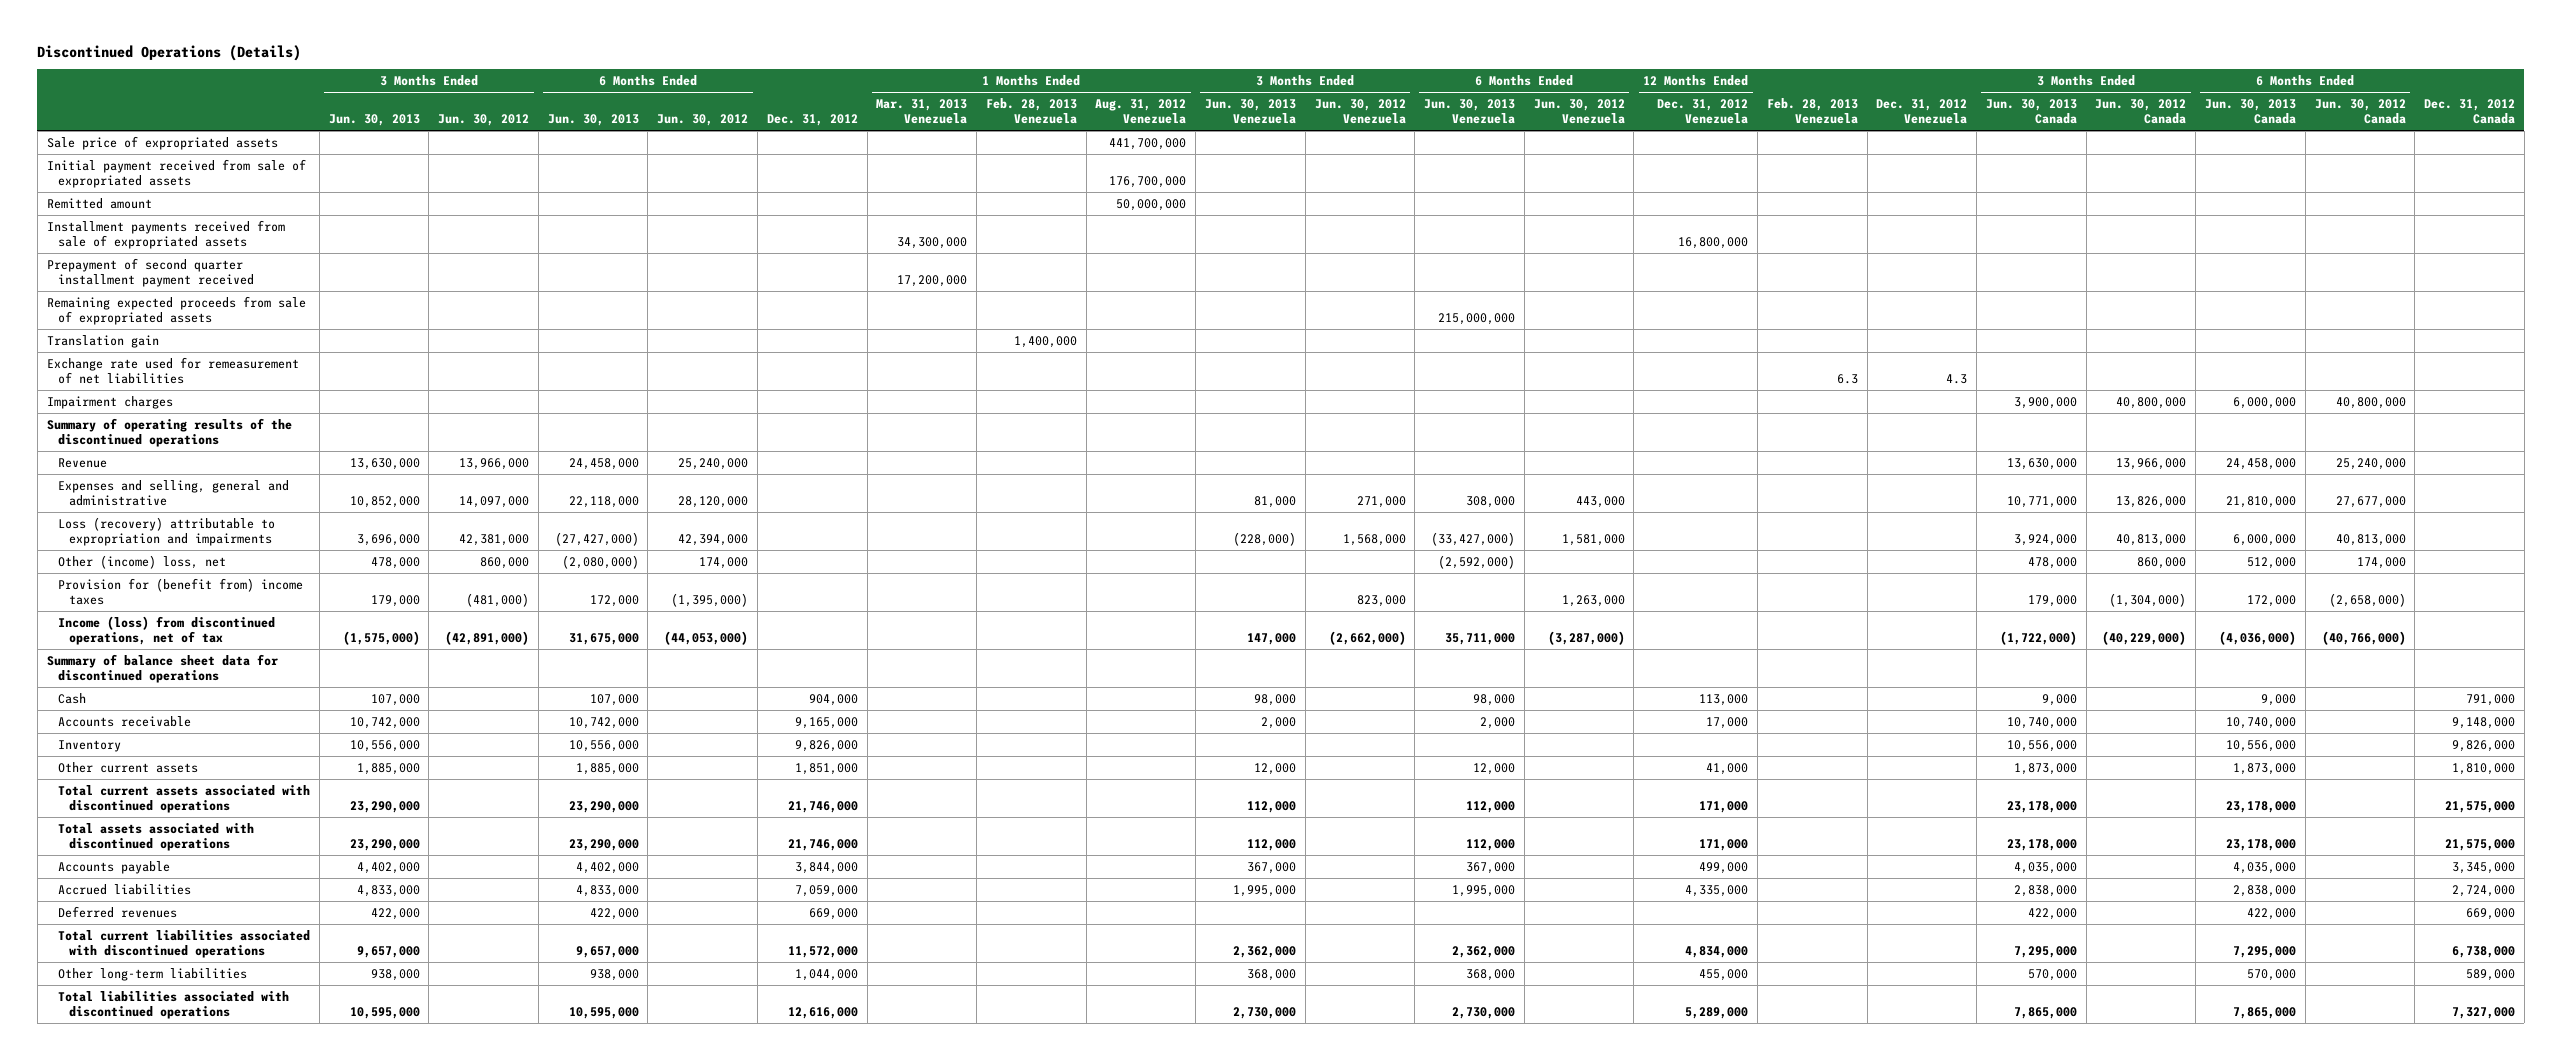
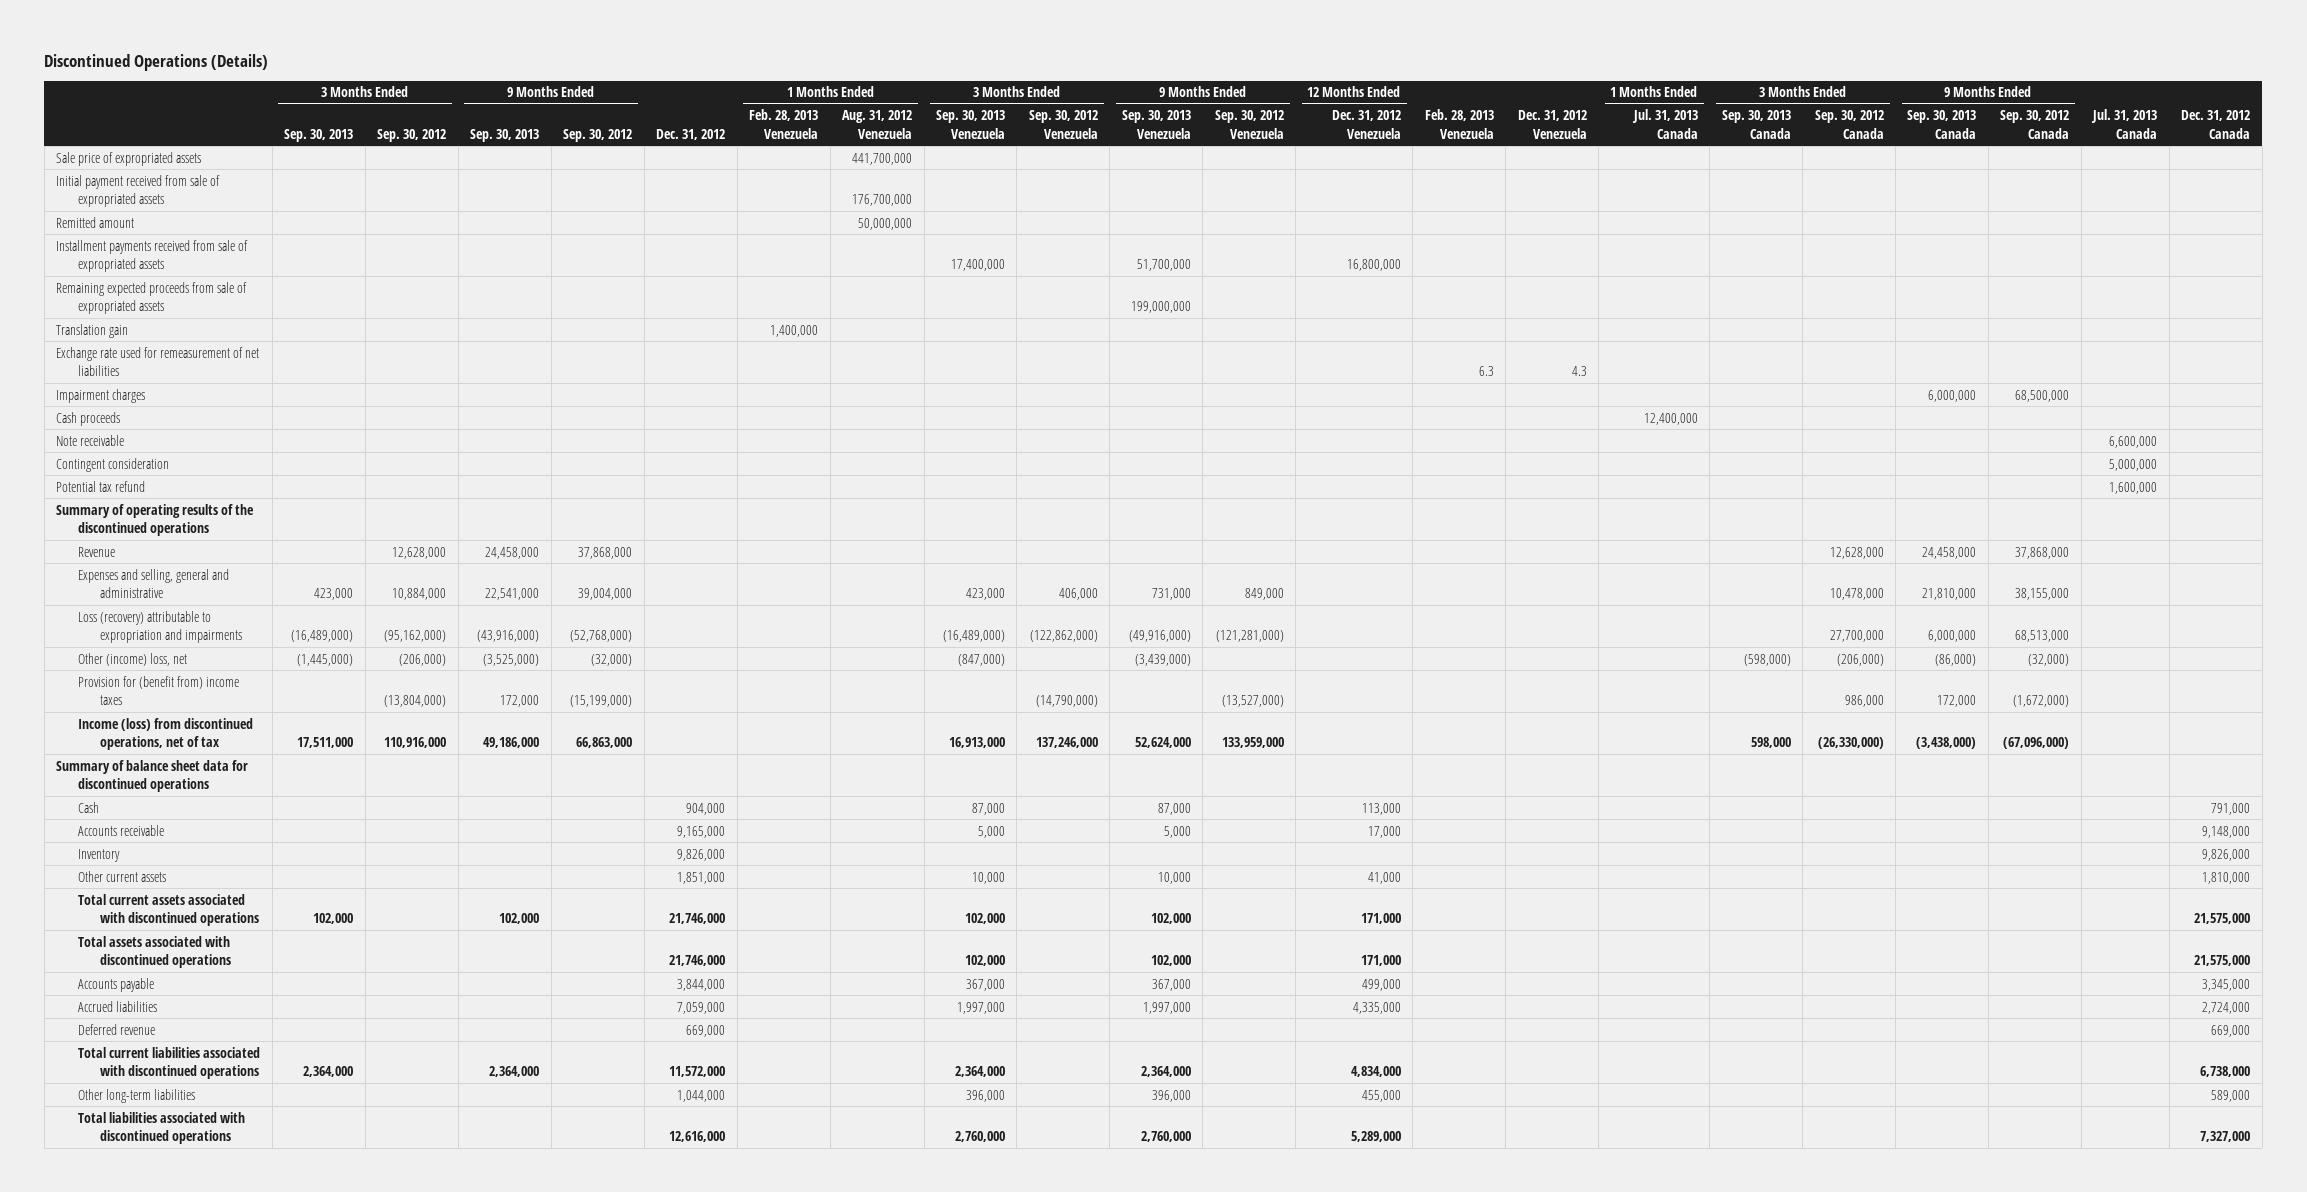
- | 3 Months Ended Jun. 30, 2013 | 3 Months Ended Jun. 30, 2012 | 6 Months Ended Jun. 30, 2013 | 6 Months Ended Jun. 30, 2012 | Dec. 31, 2012 | 1 Months Ended Mar. 31, 2013 Venezuela | 1 Months Ended Feb. 28, 2013 Venezuela | 1 Months Ended Aug. 31, 2012 Venezuela | 3 Months Ended Jun. 30, 2013 Venezuela | 3 Months Ended Jun. 30, 2012 Venezuela | 6 Months Ended Jun. 30, 2013 Venezuela | 6 Months Ended Jun. 30, 2012 Venezuela | 12 Months Ended Dec. 31, 2012 Venezuela | Feb. 28, 2013 Venezuela | Dec. 31, 2012 Venezuela | 3 Months Ended Jun. 30, 2013 Canada | 3 Months Ended Jun. 30, 2012 Canada | 6 Months Ended Jun. 30, 2013 Canada | 6 Months Ended Jun. 30, 2012 Canada | Dec. 31, 2012 Canada
+ | 3 Months Ended Sep. 30, 2013 | 3 Months Ended Sep. 30, 2012 | 9 Months Ended Sep. 30, 2013 | 9 Months Ended Sep. 30, 2012 | Dec. 31, 2012 | 1 Months Ended Feb. 28, 2013 Venezuela | 1 Months Ended Aug. 31, 2012 Venezuela | 3 Months Ended Sep. 30, 2013 Venezuela | 3 Months Ended Sep. 30, 2012 Venezuela | 9 Months Ended Sep. 30, 2013 Venezuela | 9 Months Ended Sep. 30, 2012 Venezuela | 12 Months Ended Dec. 31, 2012 Venezuela | Feb. 28, 2013 Venezuela | Dec. 31, 2012 Venezuela | 1 Months Ended Jul. 31, 2013 Canada | 3 Months Ended Sep. 30, 2013 Canada | 3 Months Ended Sep. 30, 2012 Canada | 9 Months Ended Sep. 30, 2013 Canada | 9 Months Ended Sep. 30, 2012 Canada | Jul. 31, 2013 Canada | Dec. 31, 2012 Canada
- Prepayment of second quarter installment payment received | | | | | | 17,200,000 | | | | | | | | | | | | | |
+ Cash proceeds | | | | | | | | | | | | | | | 12,400,000 | | | | | |
+ Note receivable | | | | | | | | | | | | | | | | | | | | 6,600,000 |
+ Contingent consideration | | | | | | | | | | | | | | | | | | | | 5,000,000 |
+ Potential tax refund | | | | | | | | | | | | | | | | | | | | 1,600,000 |
- Deferred revenues | 422,000 | | 422,000 | | 669,000 | | | | | | | | | | | 422,000 | | 422,000 | | 669,000
+ Deferred revenue | | | | | 669,000 | | | | | | | | | | | | | | | | 669,000

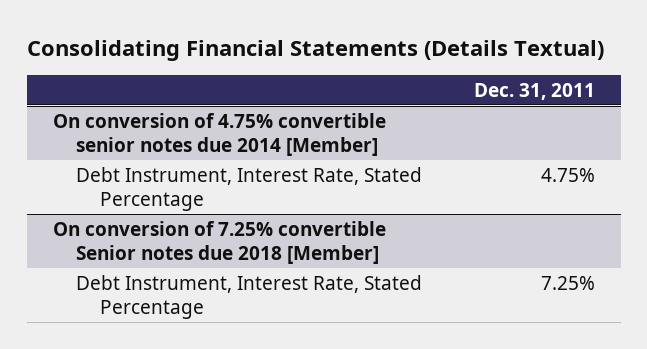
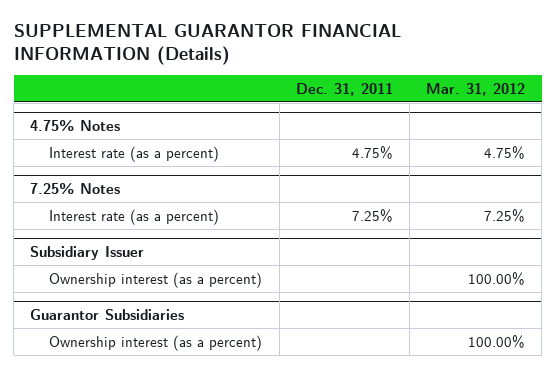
- Consolidating Financial Statements (Details Textual)
+ SUPPLEMENTAL GUARANTOR FINANCIAL INFORMATION (Details)
- | Dec. 31, 2011
+ | Dec. 31, 2011 | Mar. 31, 2012
- On conversion of 4.75% convertible senior notes due 2014 [Member]
- Debt Instrument, Interest Rate, Stated Percentage | 4.75%
- On conversion of 7.25% convertible Senior notes due 2018 [Member]
- Debt Instrument, Interest Rate, Stated Percentage | 7.25%
+ 4.75% Notes
+ Interest rate (as a percent) | 4.75% | 4.75%
+ 7.25% Notes
+ Interest rate (as a percent) | 7.25% | 7.25%
+ Subsidiary Issuer
+ Ownership interest (as a percent) | | 100.00%
+ Guarantor Subsidiaries
+ Ownership interest (as a percent) | | 100.00%

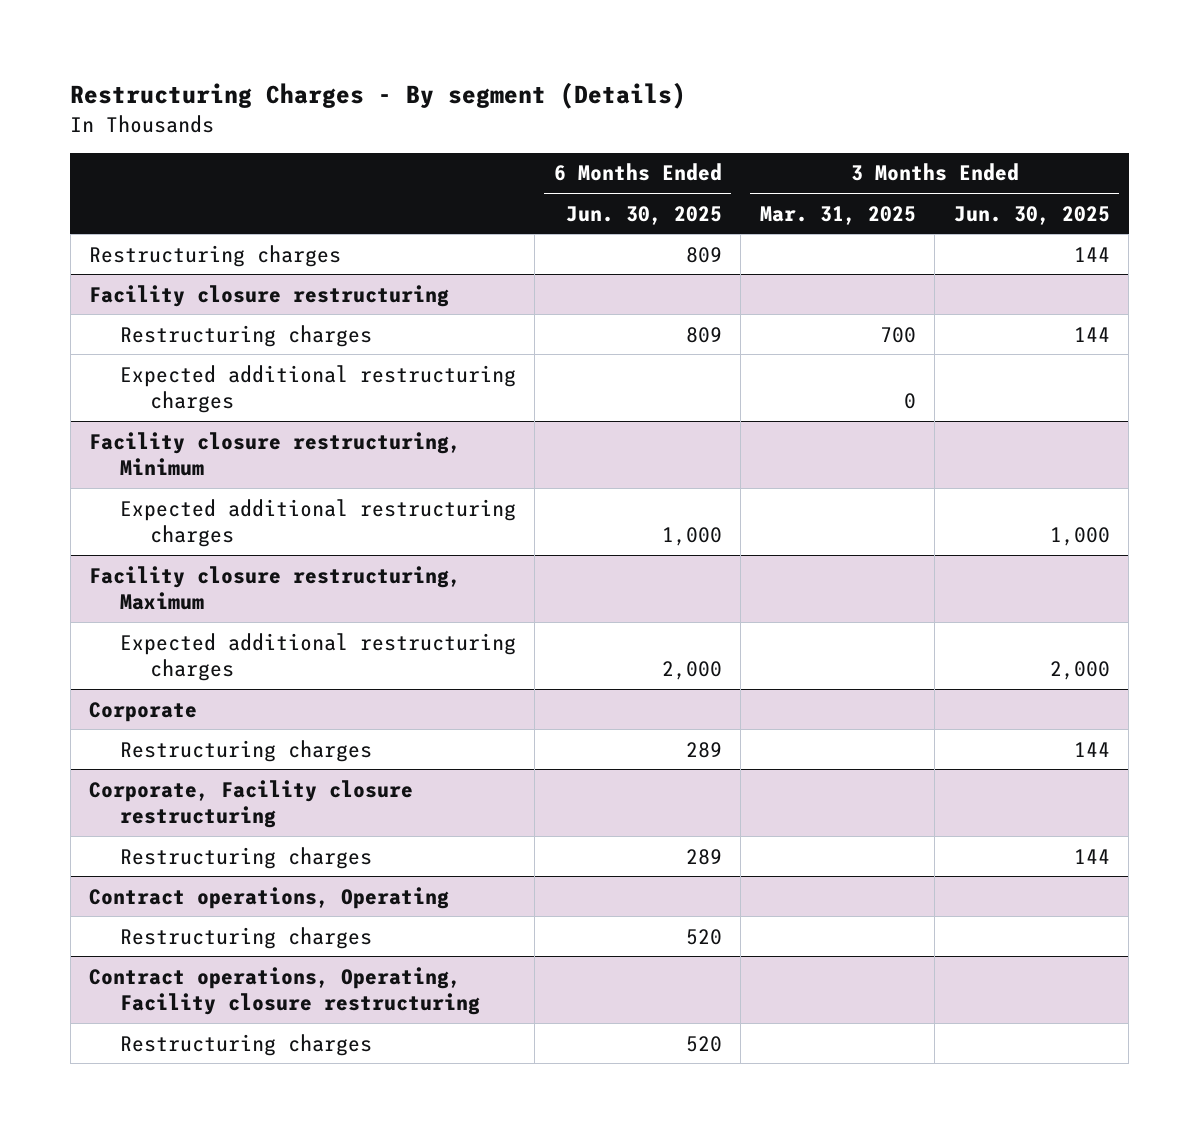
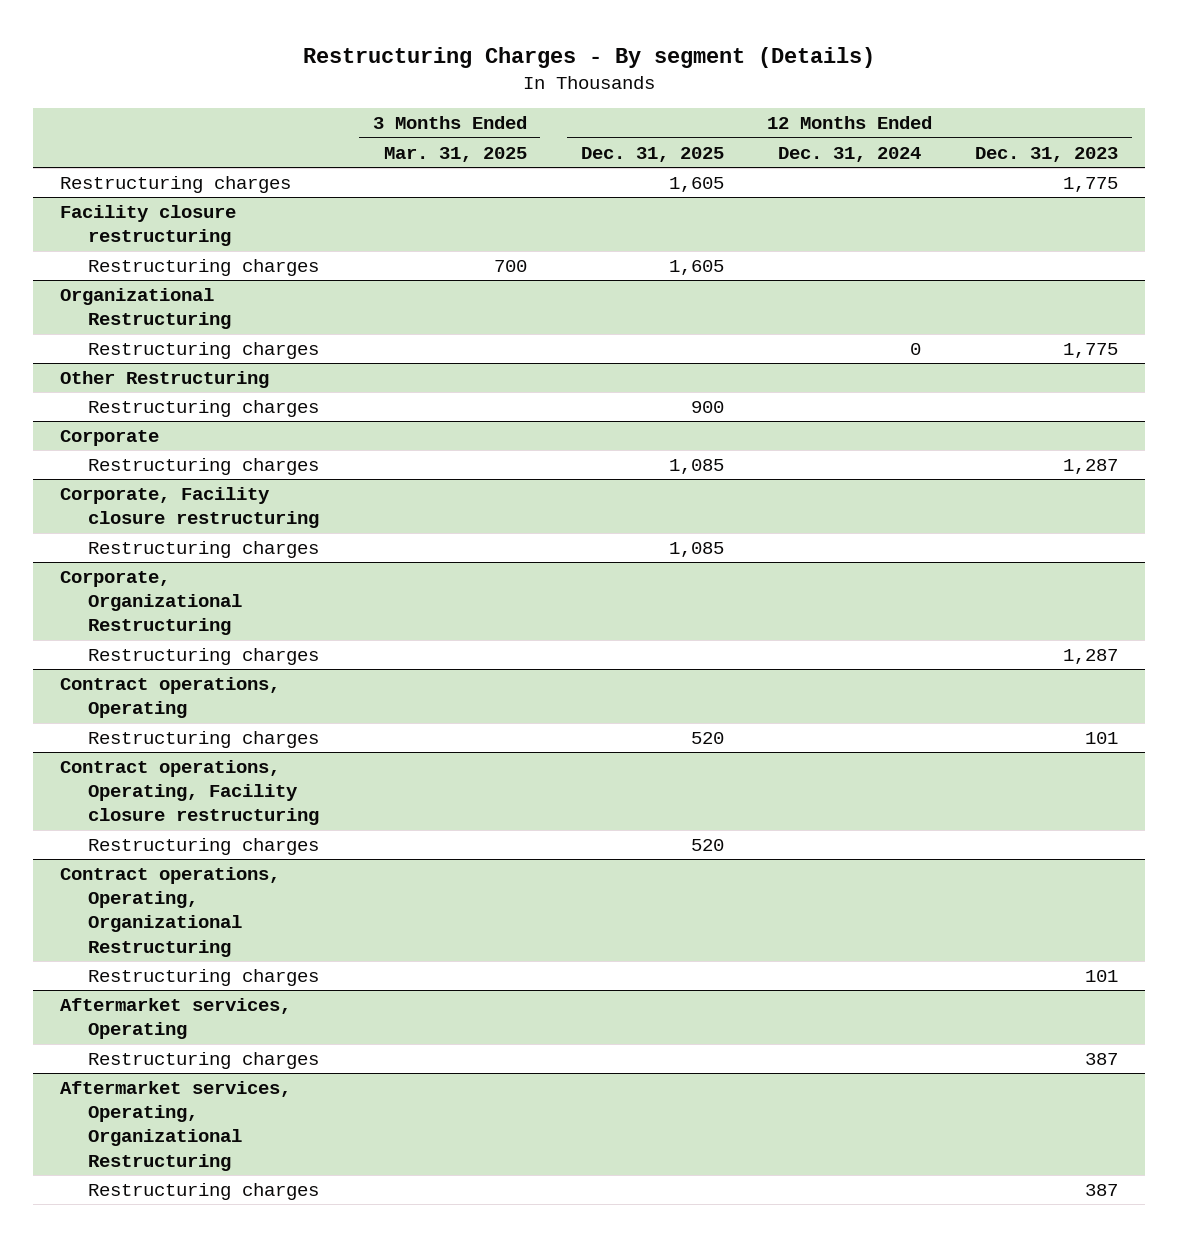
- | 6 Months Ended Jun. 30, 2025 | 3 Months Ended Mar. 31, 2025 | 3 Months Ended Jun. 30, 2025
+ | 3 Months Ended Mar. 31, 2025 | 12 Months Ended Dec. 31, 2025 | 12 Months Ended Dec. 31, 2024 | 12 Months Ended Dec. 31, 2023
@ Facility closure restructuring
- Expected additional restructuring charges | | 0 |
- Facility closure restructuring, Minimum
- Expected additional restructuring charges | 1,000 | | 1,000
- Facility closure restructuring, Maximum
- Expected additional restructuring charges | 2,000 | | 2,000
+ Organizational Restructuring
+ Restructuring charges | | | 0 | 1,775
+ Other Restructuring
+ Restructuring charges | | 900 | |
+ Corporate, Organizational Restructuring
+ Restructuring charges | | | | 1,287
+ Contract operations, Operating, Organizational Restructuring
+ Restructuring charges | | | | 101
+ Aftermarket services, Operating
+ Restructuring charges | | | | 387
+ Aftermarket services, Operating, Organizational Restructuring
+ Restructuring charges | | | | 387

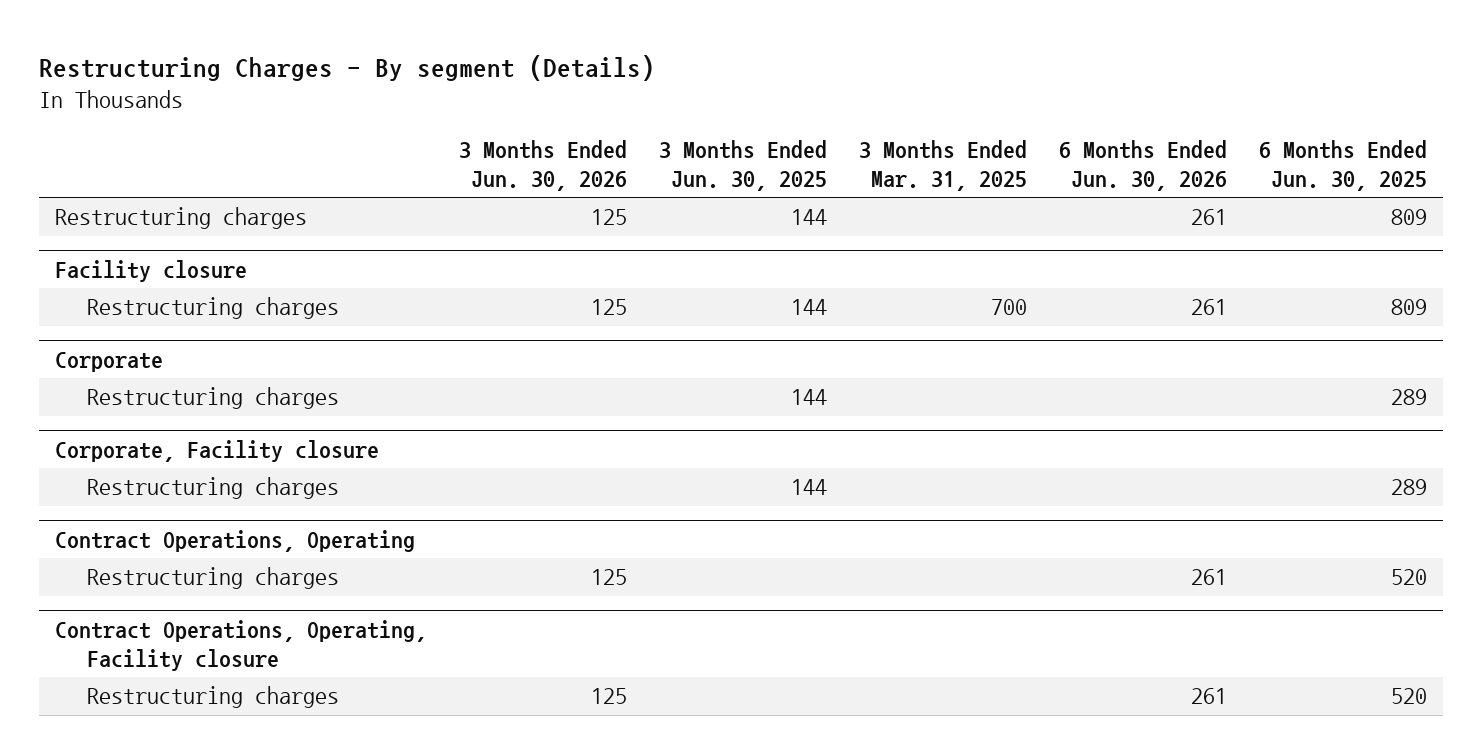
- | 3 Months Ended Mar. 31, 2025 | 12 Months Ended Dec. 31, 2025 | 12 Months Ended Dec. 31, 2024 | 12 Months Ended Dec. 31, 2023
+ | 3 Months Ended Jun. 30, 2026 | 3 Months Ended Jun. 30, 2025 | 3 Months Ended Mar. 31, 2025 | 6 Months Ended Jun. 30, 2026 | 6 Months Ended Jun. 30, 2025
- Facility closure restructuring
+ Facility closure
- Organizational Restructuring
- Restructuring charges | | | 0 | 1,775
- Other Restructuring
- Restructuring charges | | 900 | |
- Corporate, Facility closure restructuring
+ Corporate, Facility closure
- Corporate, Organizational Restructuring
- Restructuring charges | | | | 1,287
- Contract operations, Operating
+ Contract Operations, Operating
- Contract operations, Operating, Facility closure restructuring
+ Contract Operations, Operating, Facility closure
- Contract operations, Operating, Organizational Restructuring
- Restructuring charges | | | | 101
- Aftermarket services, Operating
- Restructuring charges | | | | 387
- Aftermarket services, Operating, Organizational Restructuring
- Restructuring charges | | | | 387

